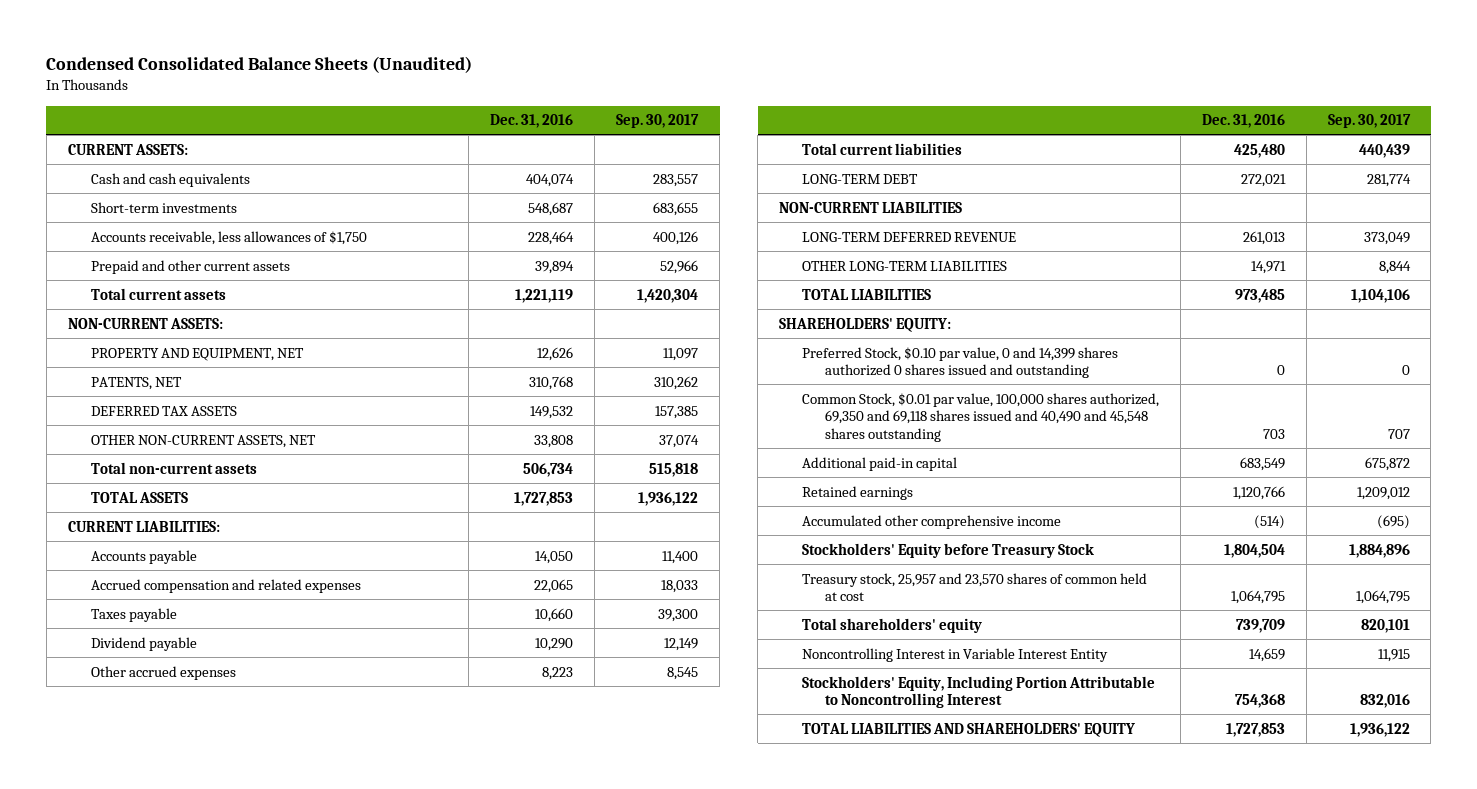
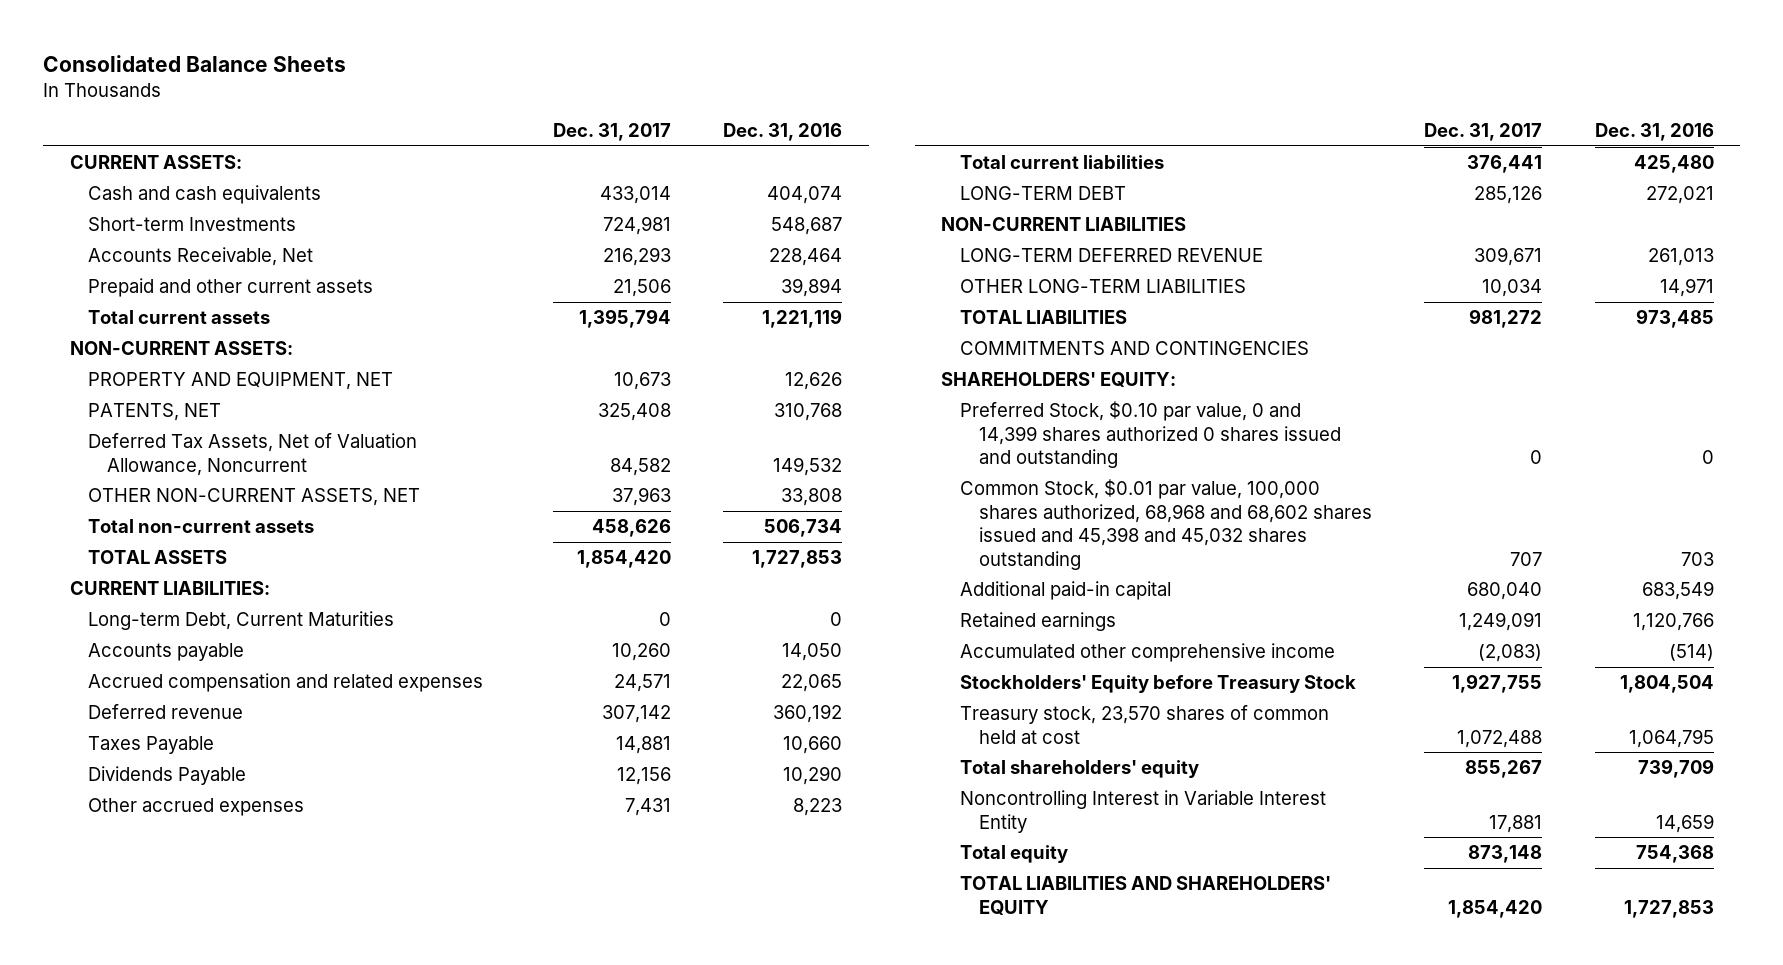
- Condensed Consolidated Balance Sheets (Unaudited)
+ Consolidated Balance Sheets
- | Dec. 31, 2016 | Sep. 30, 2017
+ | Dec. 31, 2017 | Dec. 31, 2016
- Short-term investments | 548,687 | 683,655
- Accounts receivable, less allowances of $1,750 | 228,464 | 400,126
+ Short-term Investments | 724,981 | 548,687
+ Accounts Receivable, Net | 216,293 | 228,464
- DEFERRED TAX ASSETS | 149,532 | 157,385
+ Deferred Tax Assets, Net of Valuation Allowance, Noncurrent | 84,582 | 149,532
+ Long-term Debt, Current Maturities | 0 | 0
- Taxes payable | 10,660 | 39,300
- Dividend payable | 10,290 | 12,149
+ Deferred revenue | 307,142 | 360,192
+ Taxes Payable | 14,881 | 10,660
+ Dividends Payable | 12,156 | 10,290
+ COMMITMENTS AND CONTINGENCIES
- Common Stock, $0.01 par value, 100,000 shares authorized, 69,350 and 69,118 shares issued and 40,490 and 45,548 shares outstanding | 703 | 707
+ Common Stock, $0.01 par value, 100,000 shares authorized, 68,968 and 68,602 shares issued and 45,398 and 45,032 shares outstanding | 707 | 703
- Treasury stock, 25,957 and 23,570 shares of common held at cost | 1,064,795 | 1,064,795
+ Treasury stock, 23,570 shares of common held at cost | 1,072,488 | 1,064,795
- Stockholders' Equity, Including Portion Attributable to Noncontrolling Interest | 754,368 | 832,016
+ Total equity | 873,148 | 754,368

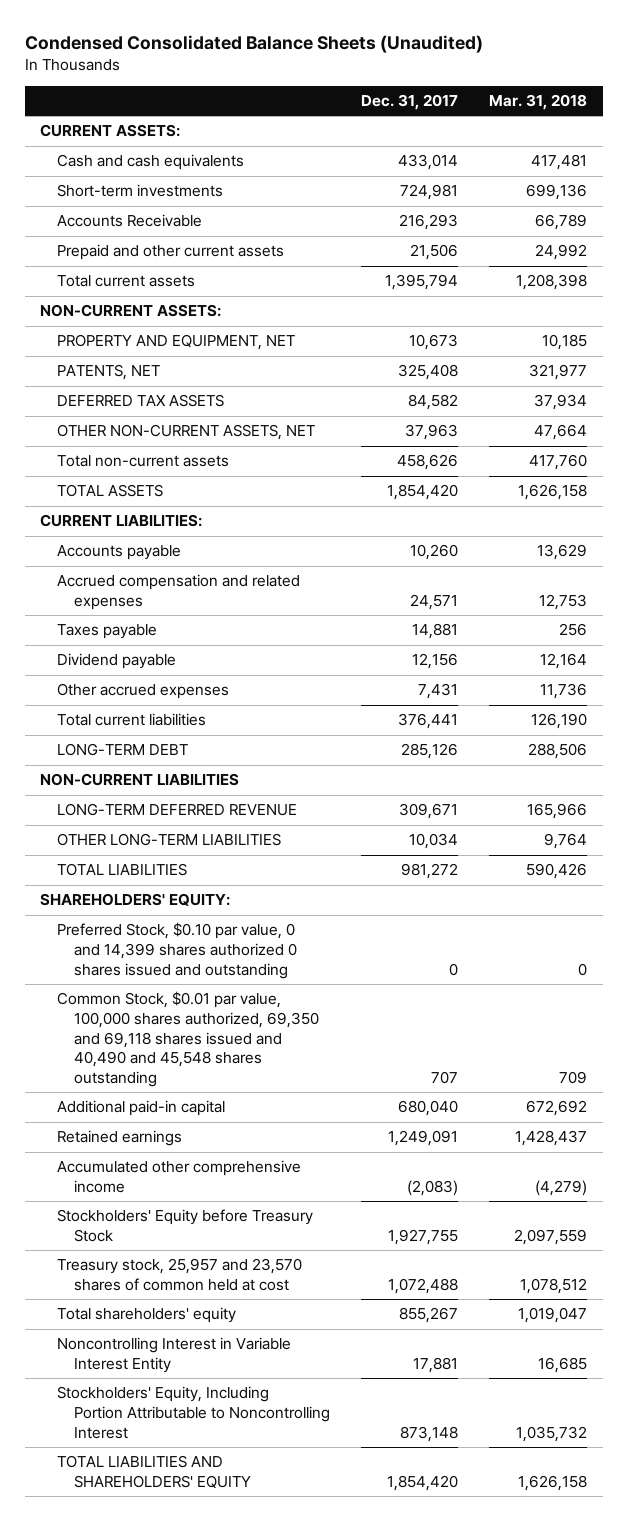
- Consolidated Balance Sheets
+ Condensed Consolidated Balance Sheets (Unaudited)
- | Dec. 31, 2017 | Dec. 31, 2016
+ | Dec. 31, 2017 | Mar. 31, 2018
- Short-term Investments | 724,981 | 548,687
- Accounts Receivable, Net | 216,293 | 228,464
+ Short-term investments | 724,981 | 699,136
+ Accounts Receivable | 216,293 | 66,789
- Deferred Tax Assets, Net of Valuation Allowance, Noncurrent | 84,582 | 149,532
+ DEFERRED TAX ASSETS | 84,582 | 37,934
- Long-term Debt, Current Maturities | 0 | 0
- Deferred revenue | 307,142 | 360,192
- Taxes Payable | 14,881 | 10,660
- Dividends Payable | 12,156 | 10,290
+ Taxes payable | 14,881 | 256
+ Dividend payable | 12,156 | 12,164
- COMMITMENTS AND CONTINGENCIES
- Common Stock, $0.01 par value, 100,000 shares authorized, 68,968 and 68,602 shares issued and 45,398 and 45,032 shares outstanding | 707 | 703
+ Common Stock, $0.01 par value, 100,000 shares authorized, 69,350 and 69,118 shares issued and 40,490 and 45,548 shares outstanding | 707 | 709
- Treasury stock, 23,570 shares of common held at cost | 1,072,488 | 1,064,795
+ Treasury stock, 25,957 and 23,570 shares of common held at cost | 1,072,488 | 1,078,512
- Total equity | 873,148 | 754,368
+ Stockholders' Equity, Including Portion Attributable to Noncontrolling Interest | 873,148 | 1,035,732

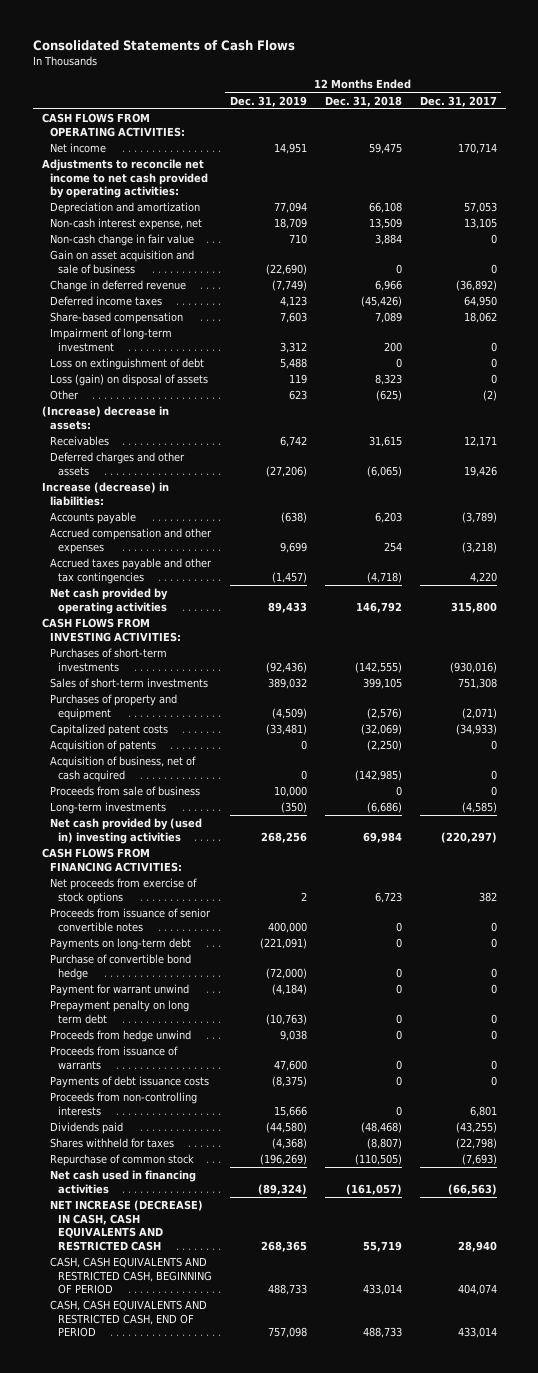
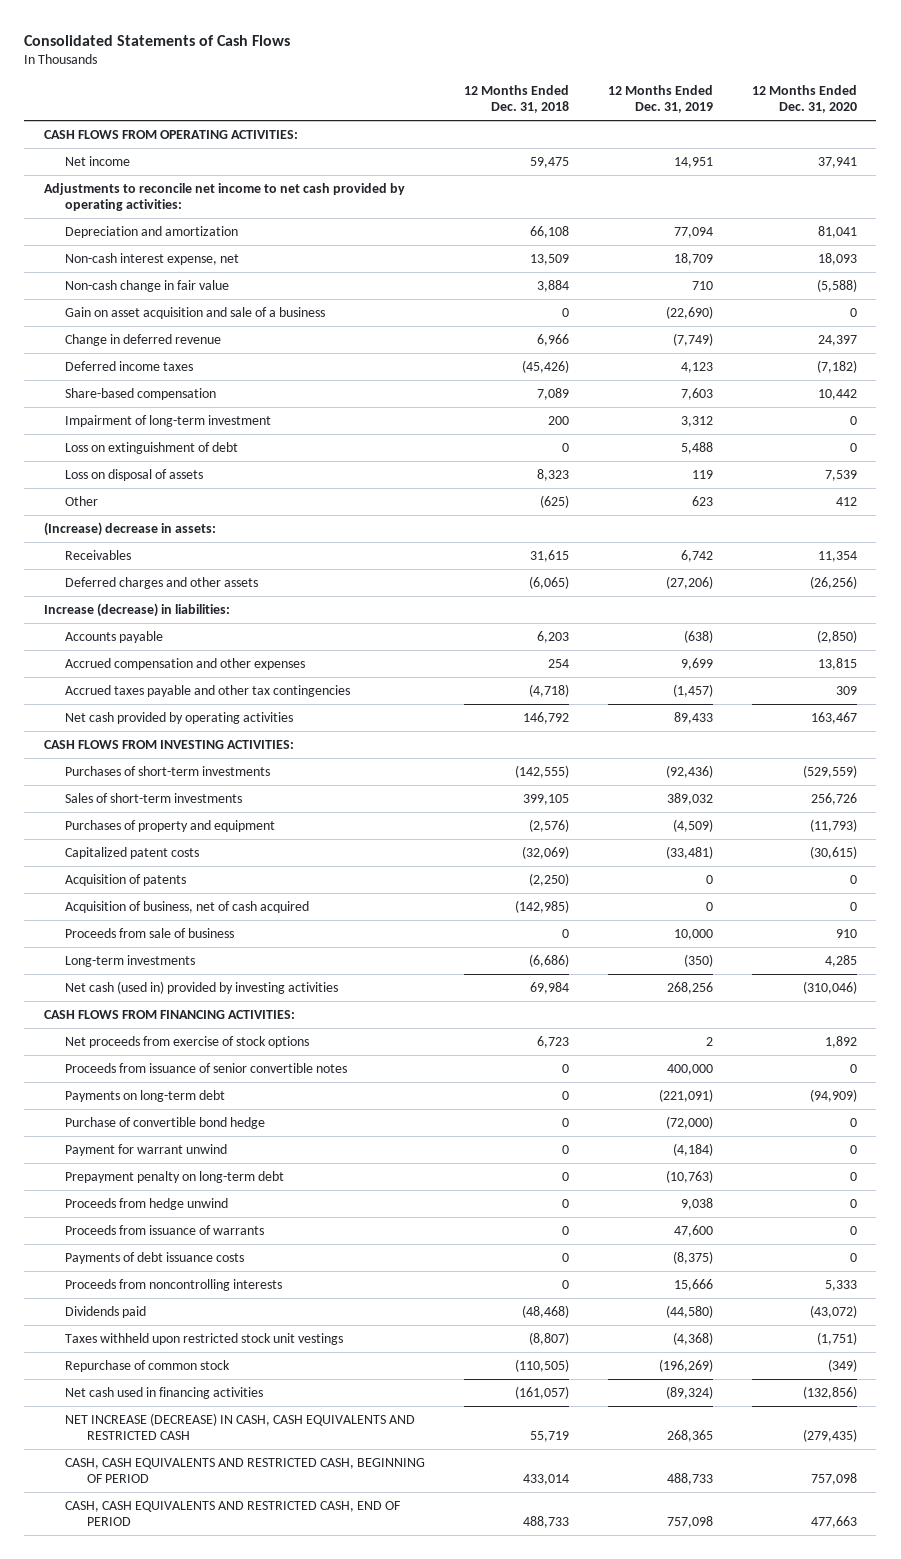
- | 12 Months Ended Dec. 31, 2019 | 12 Months Ended Dec. 31, 2018 | 12 Months Ended Dec. 31, 2017
+ | 12 Months Ended Dec. 31, 2018 | 12 Months Ended Dec. 31, 2019 | 12 Months Ended Dec. 31, 2020
- Gain on asset acquisition and sale of business | (22,690) | 0 | 0
+ Gain on asset acquisition and sale of a business | 0 | (22,690) | 0
- Loss (gain) on disposal of assets | 119 | 8,323 | 0
+ Loss on disposal of assets | 8,323 | 119 | 7,539
- Net cash provided by (used in) investing activities | 268,256 | 69,984 | (220,297)
+ Net cash (used in) provided by investing activities | 69,984 | 268,256 | (310,046)
- Prepayment penalty on long term debt | (10,763) | 0 | 0
+ Prepayment penalty on long-term debt | 0 | (10,763) | 0
- Proceeds from non-controlling interests | 15,666 | 0 | 6,801
+ Proceeds from noncontrolling interests | 0 | 15,666 | 5,333
- Shares withheld for taxes | (4,368) | (8,807) | (22,798)
+ Taxes withheld upon restricted stock unit vestings | (8,807) | (4,368) | (1,751)

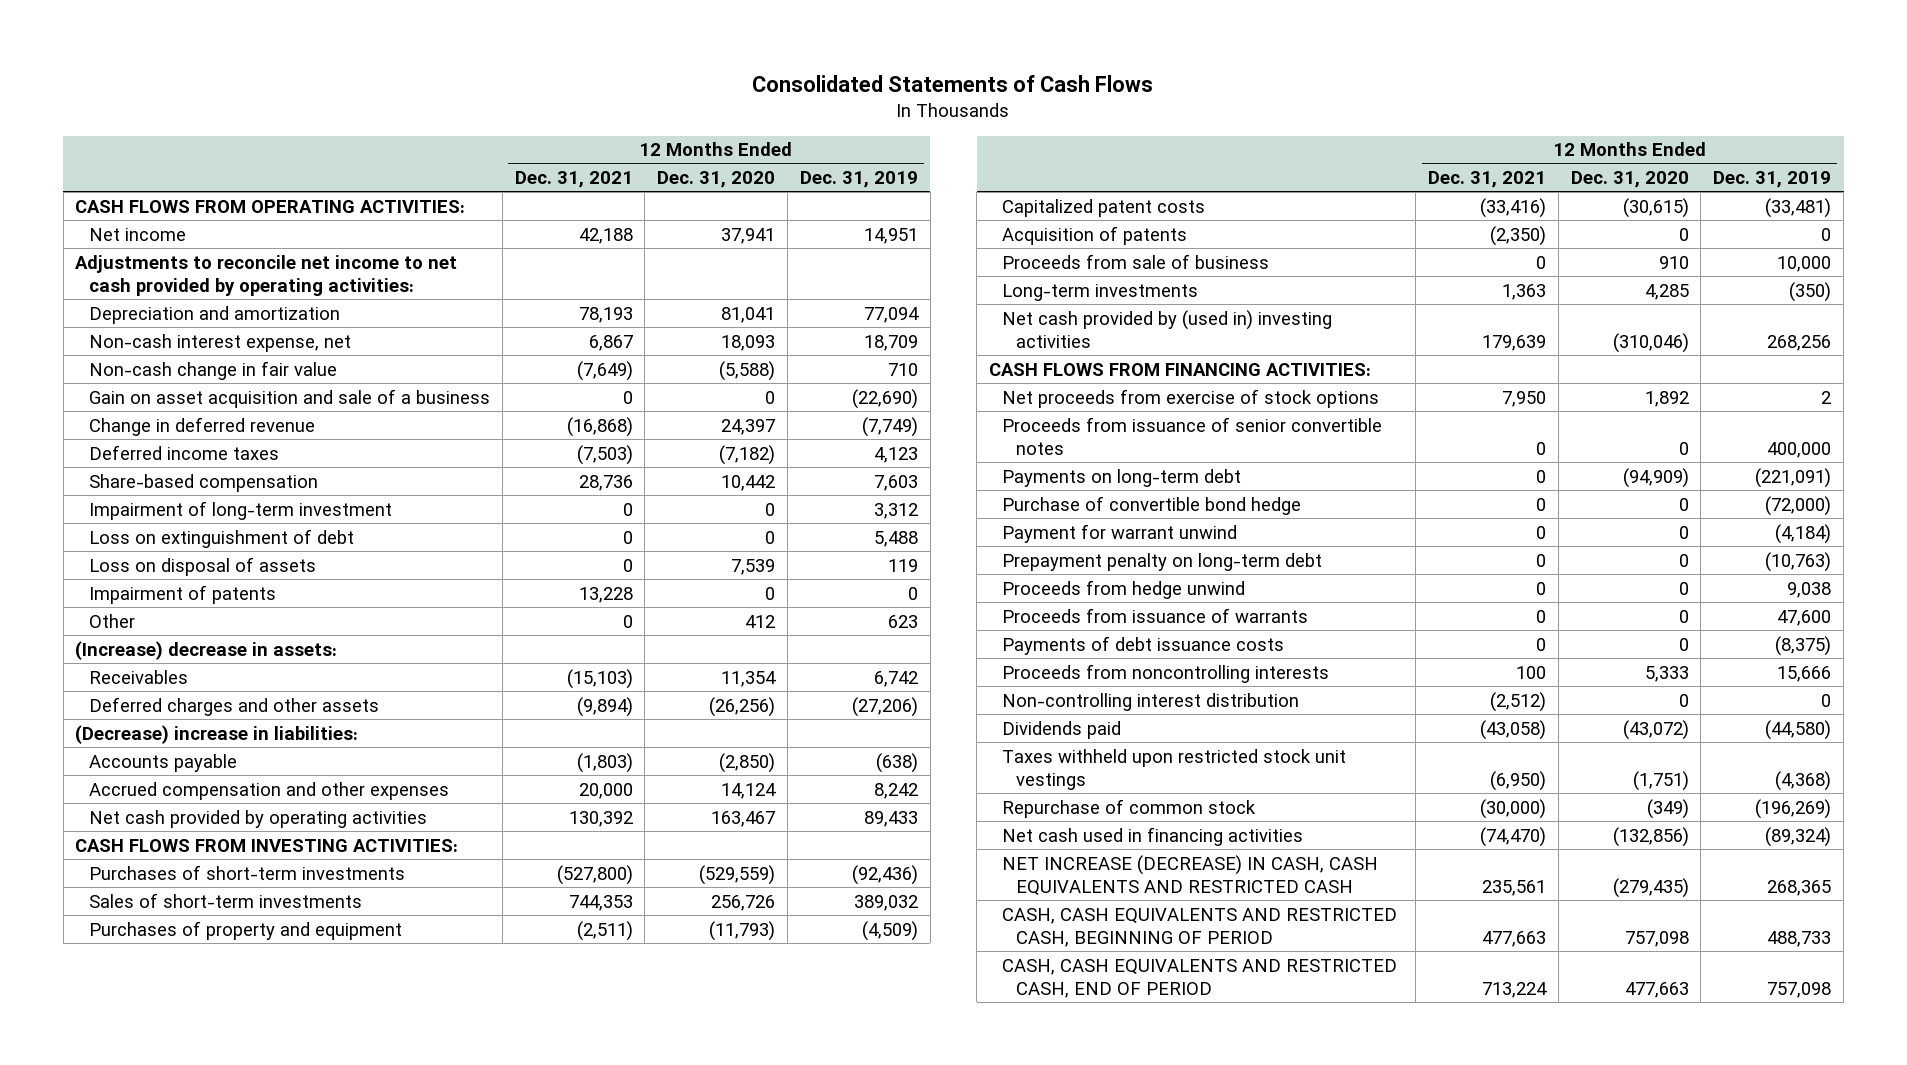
- | 12 Months Ended Dec. 31, 2018 | 12 Months Ended Dec. 31, 2019 | 12 Months Ended Dec. 31, 2020
+ | 12 Months Ended Dec. 31, 2021 | 12 Months Ended Dec. 31, 2020 | 12 Months Ended Dec. 31, 2019
+ Impairment of patents | 13,228 | 0 | 0
- Increase (decrease) in liabilities:
+ (Decrease) increase in liabilities:
- Accrued compensation and other expenses | 254 | 9,699 | 13,815
- Accrued taxes payable and other tax contingencies | (4,718) | (1,457) | 309
+ Accrued compensation and other expenses | 20,000 | 14,124 | 8,242
- Acquisition of business, net of cash acquired | (142,985) | 0 | 0
- Net cash (used in) provided by investing activities | 69,984 | 268,256 | (310,046)
+ Net cash provided by (used in) investing activities | 179,639 | (310,046) | 268,256
+ Non-controlling interest distribution | (2,512) | 0 | 0

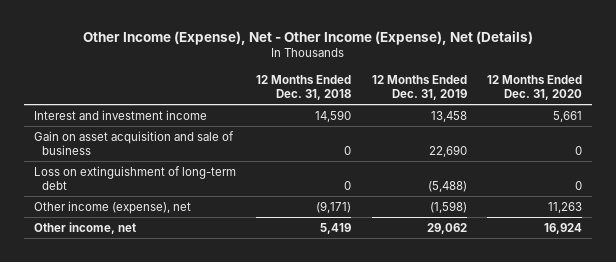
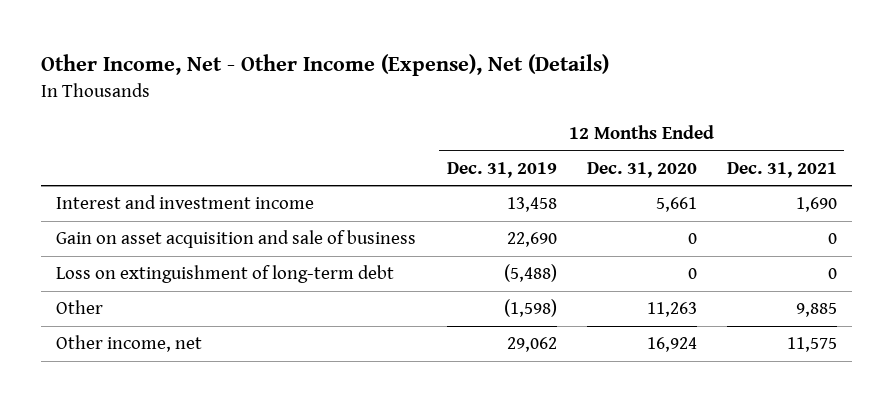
- Other Income (Expense), Net - Other Income (Expense), Net (Details)
+ Other Income, Net - Other Income (Expense), Net (Details)
- | 12 Months Ended Dec. 31, 2018 | 12 Months Ended Dec. 31, 2019 | 12 Months Ended Dec. 31, 2020
+ | 12 Months Ended Dec. 31, 2019 | 12 Months Ended Dec. 31, 2020 | 12 Months Ended Dec. 31, 2021
- Other income (expense), net | (9,171) | (1,598) | 11,263
+ Other | (1,598) | 11,263 | 9,885

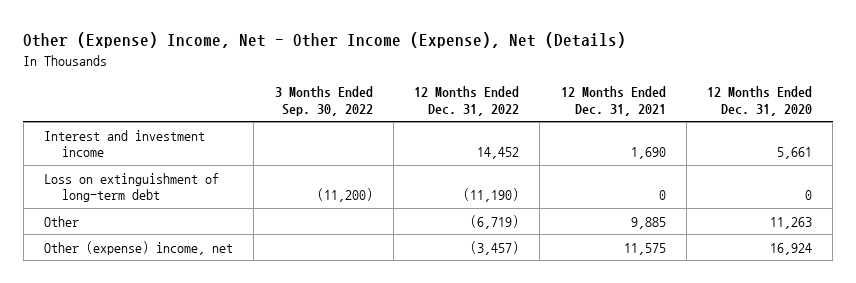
- Other Income, Net - Other Income (Expense), Net (Details)
+ Other (Expense) Income, Net - Other Income (Expense), Net (Details)
- | 12 Months Ended Dec. 31, 2019 | 12 Months Ended Dec. 31, 2020 | 12 Months Ended Dec. 31, 2021
+ | 3 Months Ended Sep. 30, 2022 | 12 Months Ended Dec. 31, 2022 | 12 Months Ended Dec. 31, 2021 | 12 Months Ended Dec. 31, 2020
- Gain on asset acquisition and sale of business | 22,690 | 0 | 0
- Other income, net | 29,062 | 16,924 | 11,575
+ Other (expense) income, net | | (3,457) | 11,575 | 16,924

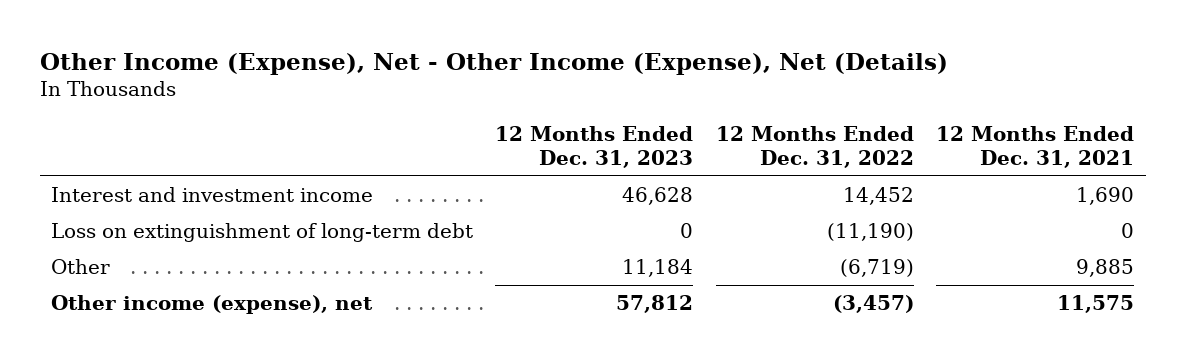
- Other (Expense) Income, Net - Other Income (Expense), Net (Details)
+ Other Income (Expense), Net - Other Income (Expense), Net (Details)
- | 3 Months Ended Sep. 30, 2022 | 12 Months Ended Dec. 31, 2022 | 12 Months Ended Dec. 31, 2021 | 12 Months Ended Dec. 31, 2020
+ | 12 Months Ended Dec. 31, 2023 | 12 Months Ended Dec. 31, 2022 | 12 Months Ended Dec. 31, 2021
- Other (expense) income, net | | (3,457) | 11,575 | 16,924
+ Other income (expense), net | 57,812 | (3,457) | 11,575

